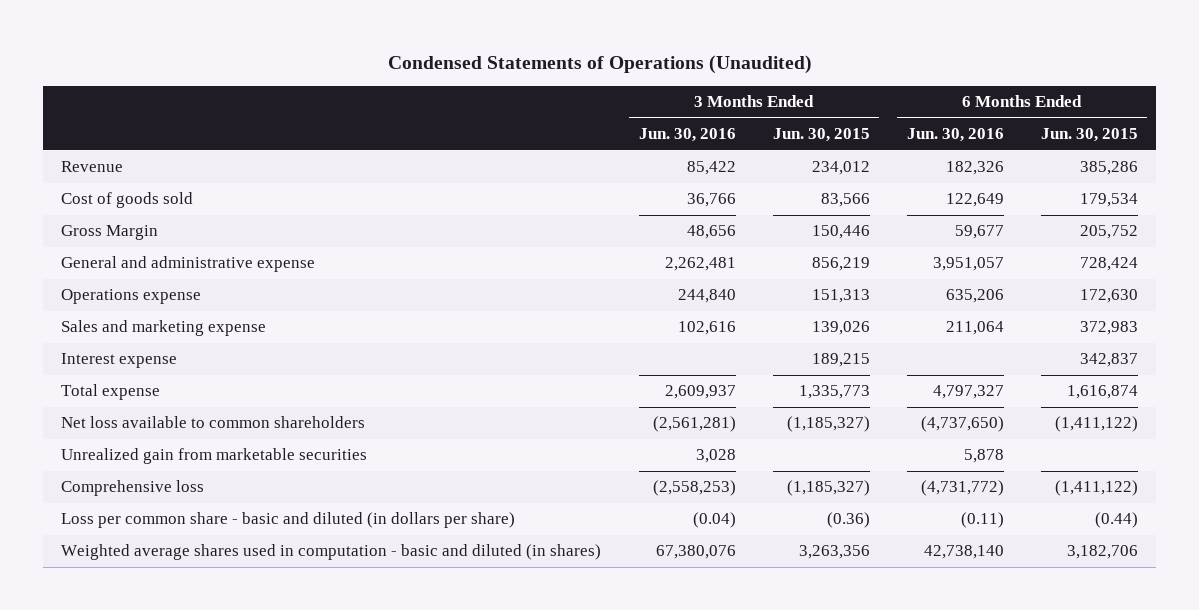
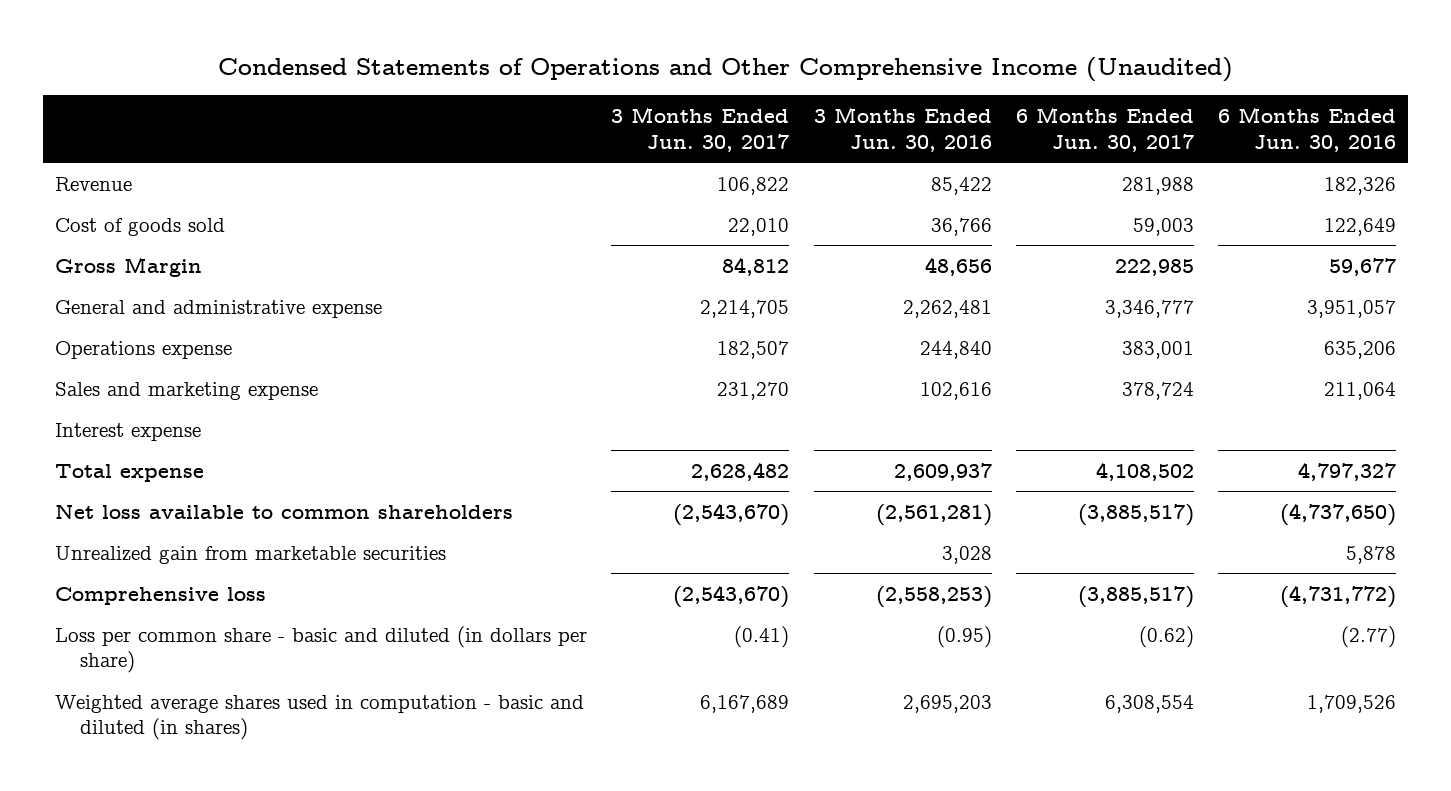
- Condensed Statements of Operations (Unaudited)
+ Condensed Statements of Operations and Other Comprehensive Income (Unaudited)
- | 3 Months Ended Jun. 30, 2016 | 3 Months Ended Jun. 30, 2015 | 6 Months Ended Jun. 30, 2016 | 6 Months Ended Jun. 30, 2015
+ | 3 Months Ended Jun. 30, 2017 | 3 Months Ended Jun. 30, 2016 | 6 Months Ended Jun. 30, 2017 | 6 Months Ended Jun. 30, 2016
- Loss per common share - basic and diluted (in dollars per share) | (0.04) | (0.36) | (0.11) | (0.44)
- Weighted average shares used in computation - basic and diluted (in shares) | 67,380,076 | 3,263,356 | 42,738,140 | 3,182,706
+ Loss per common share - basic and diluted (in dollars per share) | (0.41) | (0.95) | (0.62) | (2.77)
+ Weighted average shares used in computation - basic and diluted (in shares) | 6,167,689 | 2,695,203 | 6,308,554 | 1,709,526

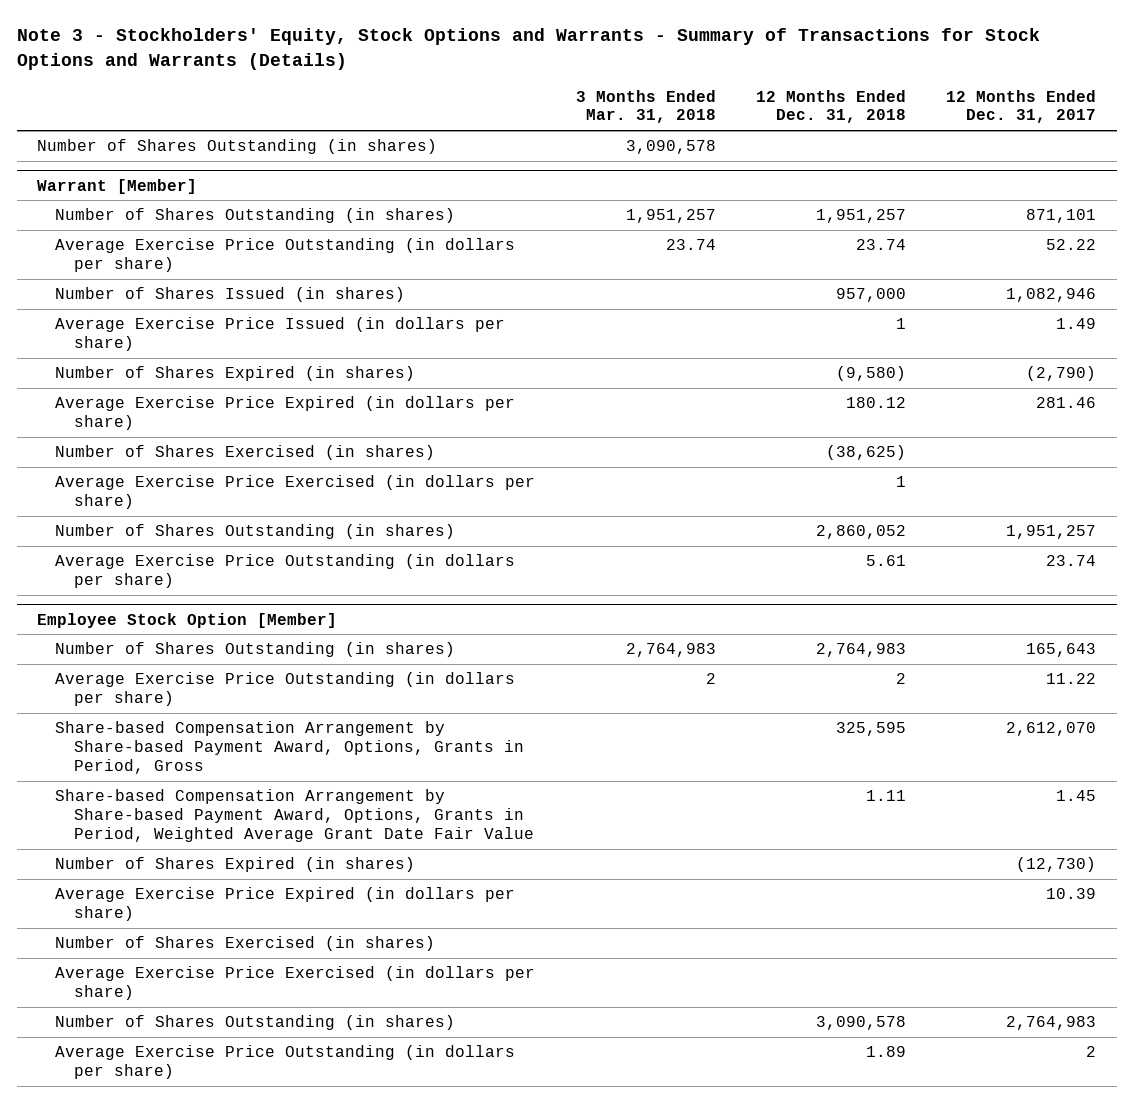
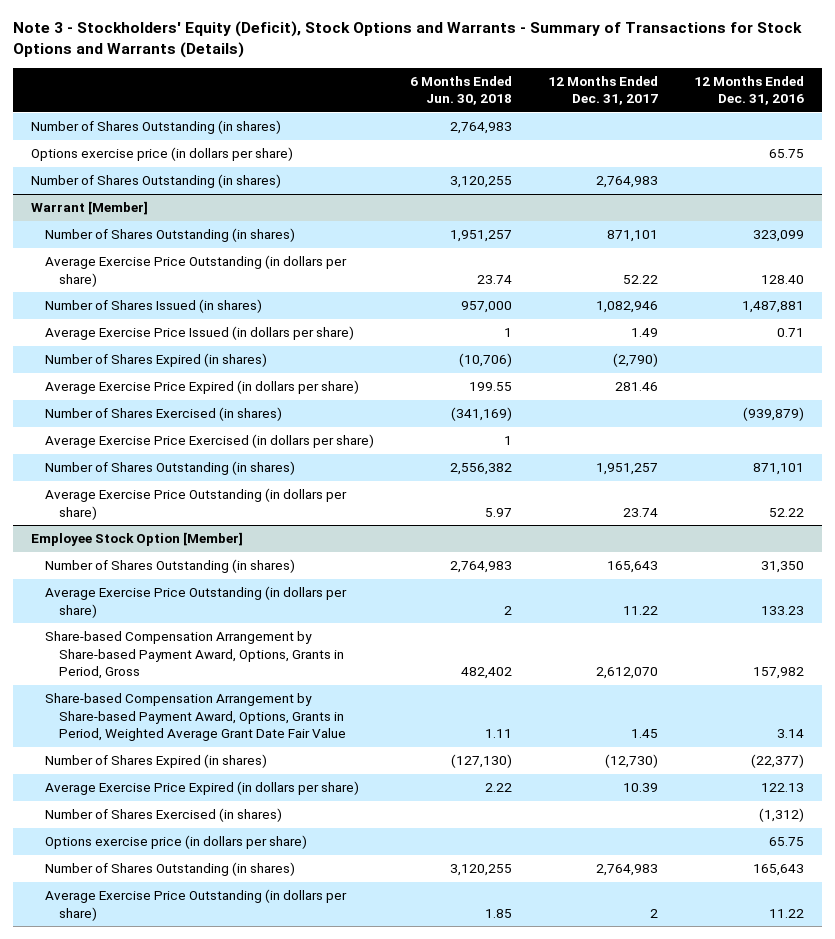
- Note 3 - Stockholders' Equity, Stock Options and Warrants - Summary of Transactions for Stock Options and Warrants (Details)
+ Note 3 - Stockholders' Equity (Deficit), Stock Options and Warrants - Summary of Transactions for Stock Options and Warrants (Details)
- | 3 Months Ended Mar. 31, 2018 | 12 Months Ended Dec. 31, 2018 | 12 Months Ended Dec. 31, 2017
+ | 6 Months Ended Jun. 30, 2018 | 12 Months Ended Dec. 31, 2017 | 12 Months Ended Dec. 31, 2016
+ Options exercise price (in dollars per share) | | | 65.75
+ Number of Shares Outstanding (in shares) | 3,120,255 | 2,764,983 |
@ Employee Stock Option [Member]
- Average Exercise Price Exercised (in dollars per share)
+ Options exercise price (in dollars per share) | | | 65.75

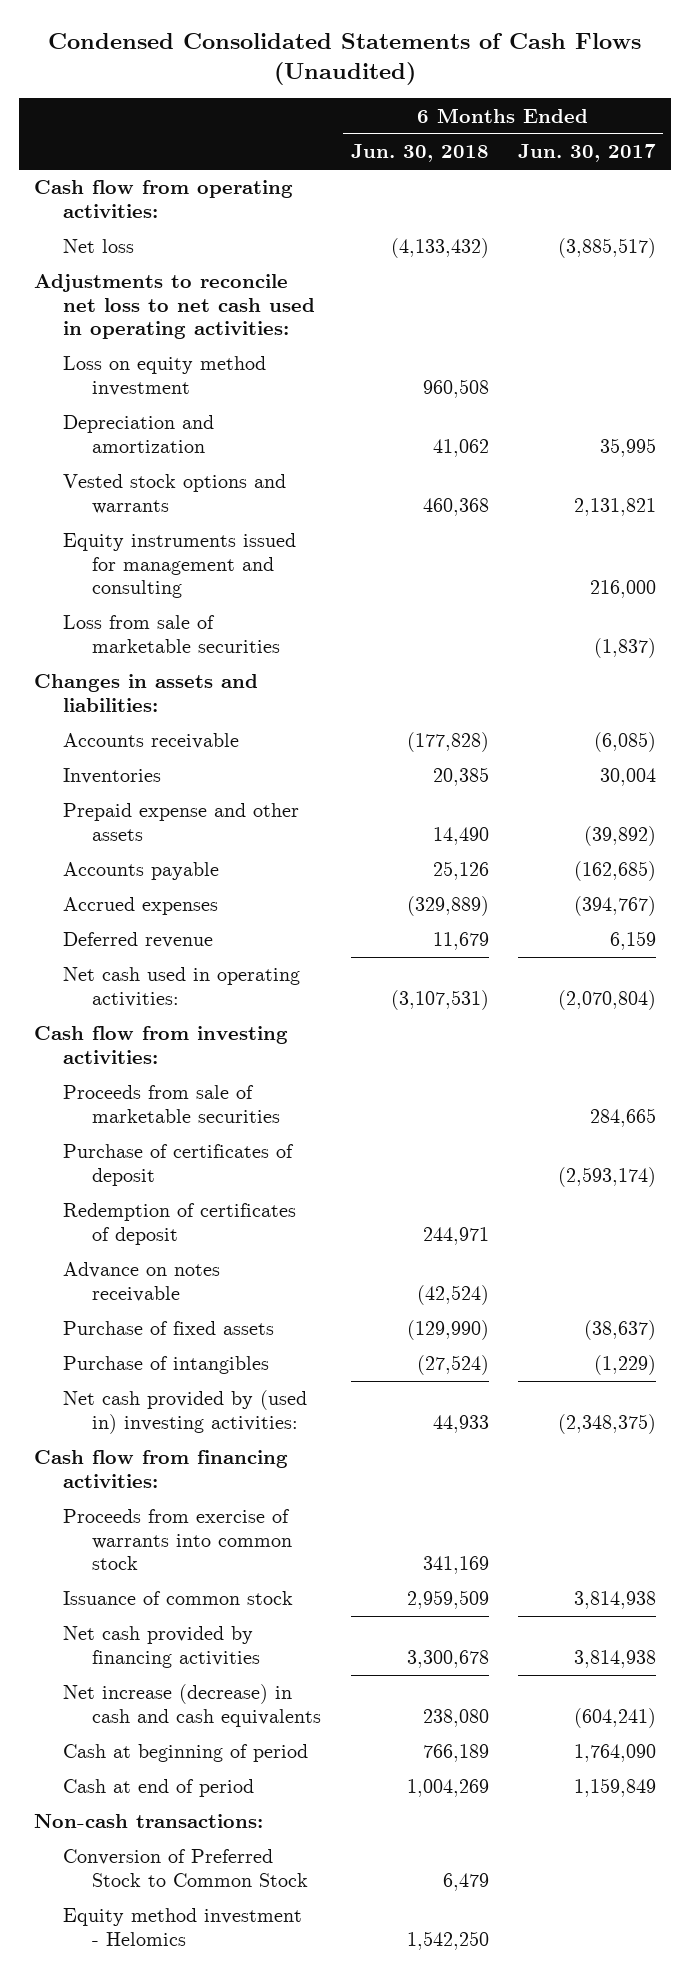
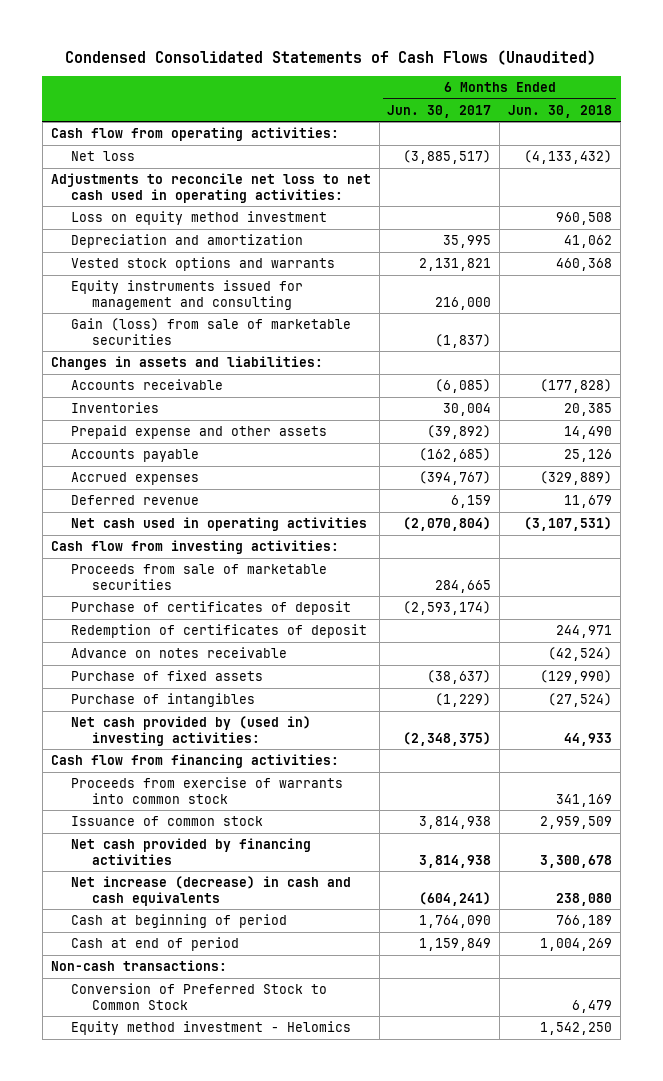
- | 6 Months Ended Jun. 30, 2018 | 6 Months Ended Jun. 30, 2017
+ | 6 Months Ended Jun. 30, 2017 | 6 Months Ended Jun. 30, 2018
- Loss from sale of marketable securities | | (1,837)
+ Gain (loss) from sale of marketable securities | (1,837) |
- Net cash used in operating activities: | (3,107,531) | (2,070,804)
+ Net cash used in operating activities | (2,070,804) | (3,107,531)

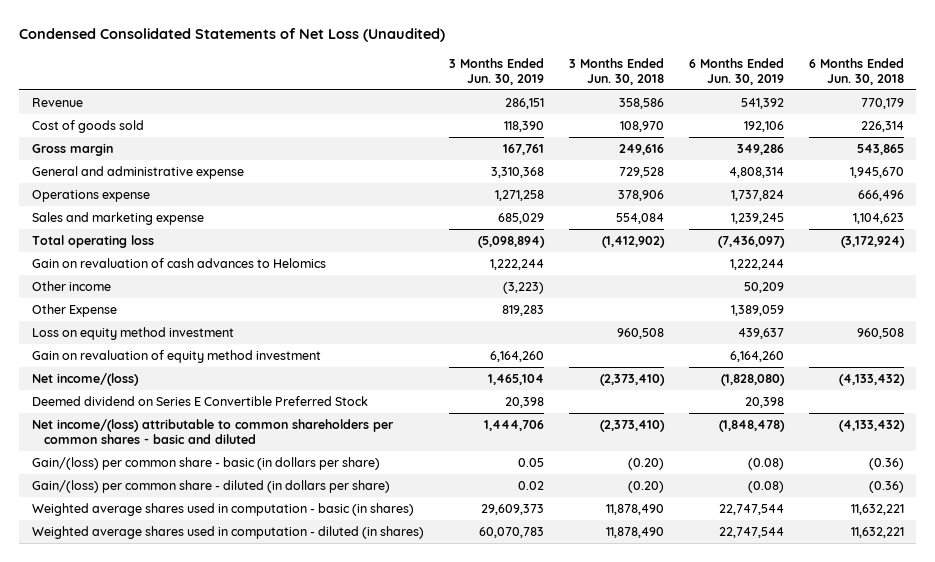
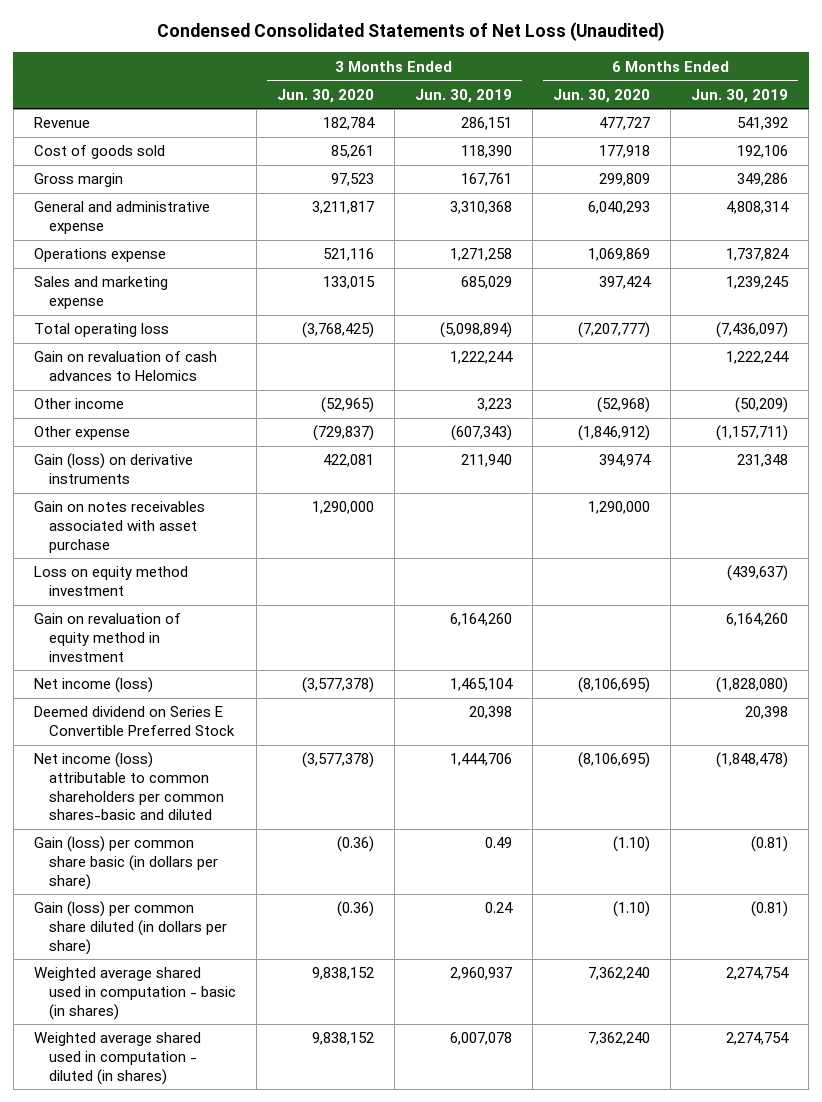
- | 3 Months Ended Jun. 30, 2019 | 3 Months Ended Jun. 30, 2018 | 6 Months Ended Jun. 30, 2019 | 6 Months Ended Jun. 30, 2018
+ | 3 Months Ended Jun. 30, 2020 | 3 Months Ended Jun. 30, 2019 | 6 Months Ended Jun. 30, 2020 | 6 Months Ended Jun. 30, 2019
- Other income | (3,223) | | 50,209 |
- Other Expense | 819,283 | | 1,389,059 |
- Loss on equity method investment | | 960,508 | 439,637 | 960,508
- Gain on revaluation of equity method investment | 6,164,260 | | 6,164,260 |
- Net income/(loss) | 1,465,104 | (2,373,410) | (1,828,080) | (4,133,432)
+ Other income | (52,965) | 3,223 | (52,968) | (50,209)
+ Other expense | (729,837) | (607,343) | (1,846,912) | (1,157,711)
+ Gain (loss) on derivative instruments | 422,081 | 211,940 | 394,974 | 231,348
+ Gain on notes receivables associated with asset purchase | 1,290,000 | | 1,290,000 |
+ Loss on equity method investment | | | | (439,637)
+ Gain on revaluation of equity method in investment | | 6,164,260 | | 6,164,260
+ Net income (loss) | (3,577,378) | 1,465,104 | (8,106,695) | (1,828,080)
- Net income/(loss) attributable to common shareholders per common shares - basic and diluted | 1,444,706 | (2,373,410) | (1,848,478) | (4,133,432)
- Gain/(loss) per common share - basic (in dollars per share) | 0.05 | (0.20) | (0.08) | (0.36)
- Gain/(loss) per common share - diluted (in dollars per share) | 0.02 | (0.20) | (0.08) | (0.36)
- Weighted average shares used in computation - basic (in shares) | 29,609,373 | 11,878,490 | 22,747,544 | 11,632,221
- Weighted average shares used in computation - diluted (in shares) | 60,070,783 | 11,878,490 | 22,747,544 | 11,632,221
+ Net income (loss) attributable to common shareholders per common shares-basic and diluted | (3,577,378) | 1,444,706 | (8,106,695) | (1,848,478)
+ Gain (loss) per common share basic (in dollars per share) | (0.36) | 0.49 | (1.10) | (0.81)
+ Gain (loss) per common share diluted (in dollars per share) | (0.36) | 0.24 | (1.10) | (0.81)
+ Weighted average shared used in computation - basic (in shares) | 9,838,152 | 2,960,937 | 7,362,240 | 2,274,754
+ Weighted average shared used in computation - diluted (in shares) | 9,838,152 | 6,007,078 | 7,362,240 | 2,274,754

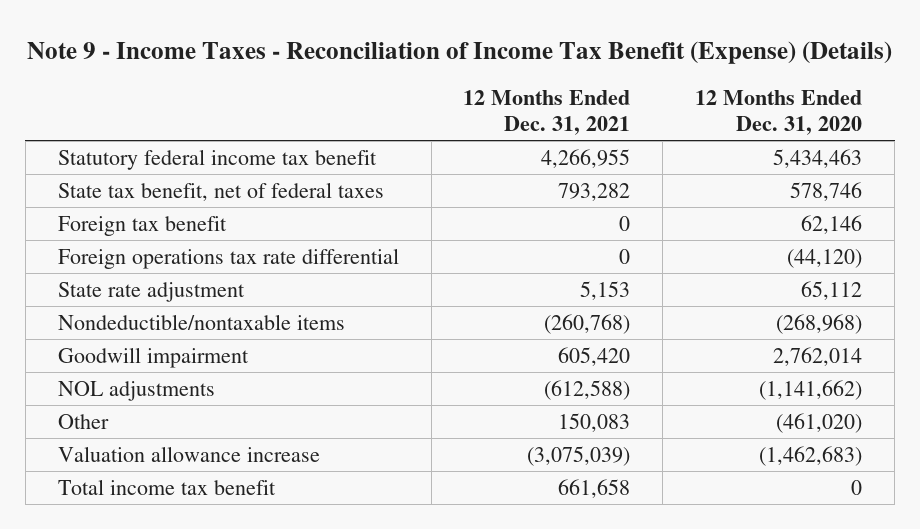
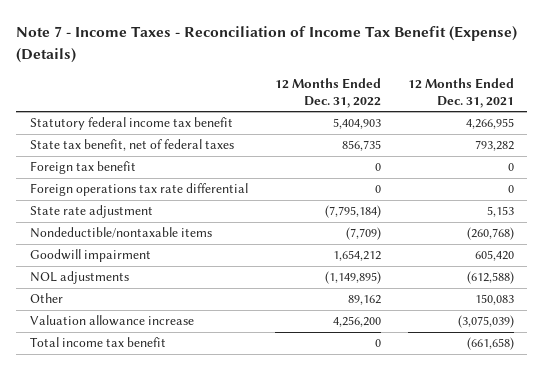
- Note 9 - Income Taxes - Reconciliation of Income Tax Benefit (Expense) (Details)
+ Note 7 - Income Taxes - Reconciliation of Income Tax Benefit (Expense) (Details)
- | 12 Months Ended Dec. 31, 2021 | 12 Months Ended Dec. 31, 2020
+ | 12 Months Ended Dec. 31, 2022 | 12 Months Ended Dec. 31, 2021
- Total income tax benefit | 661,658 | 0
+ Total income tax benefit | 0 | (661,658)

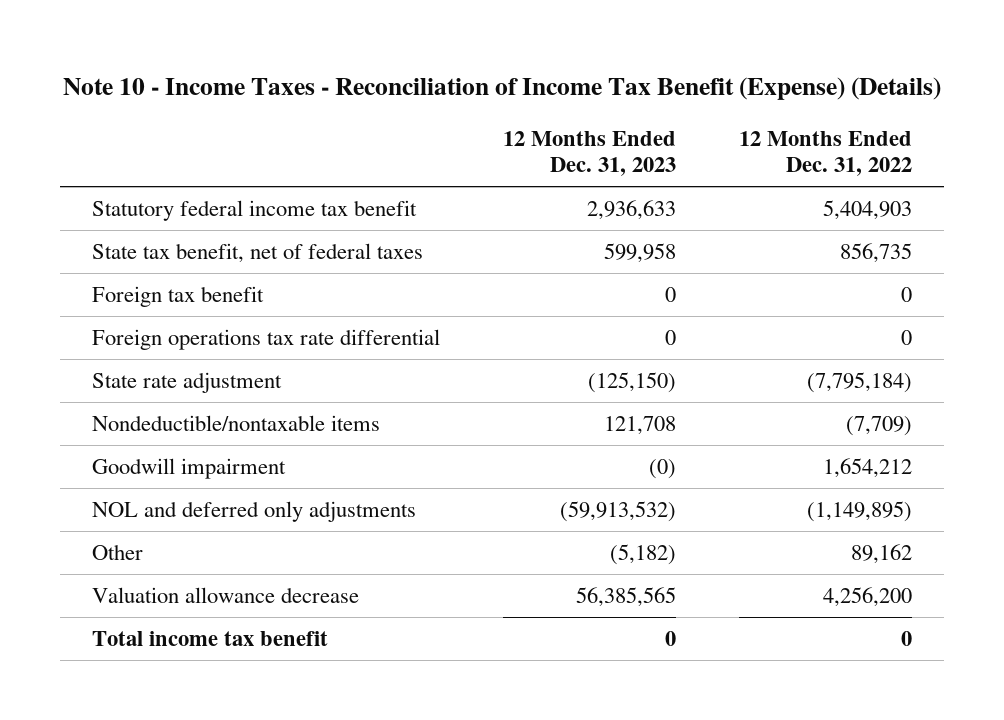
- Note 7 - Income Taxes - Reconciliation of Income Tax Benefit (Expense) (Details)
+ Note 10 - Income Taxes - Reconciliation of Income Tax Benefit (Expense) (Details)
- | 12 Months Ended Dec. 31, 2022 | 12 Months Ended Dec. 31, 2021
+ | 12 Months Ended Dec. 31, 2023 | 12 Months Ended Dec. 31, 2022
- NOL adjustments | (1,149,895) | (612,588)
+ NOL and deferred only adjustments | (59,913,532) | (1,149,895)
- Valuation allowance increase | 4,256,200 | (3,075,039)
+ Valuation allowance decrease | 56,385,565 | 4,256,200

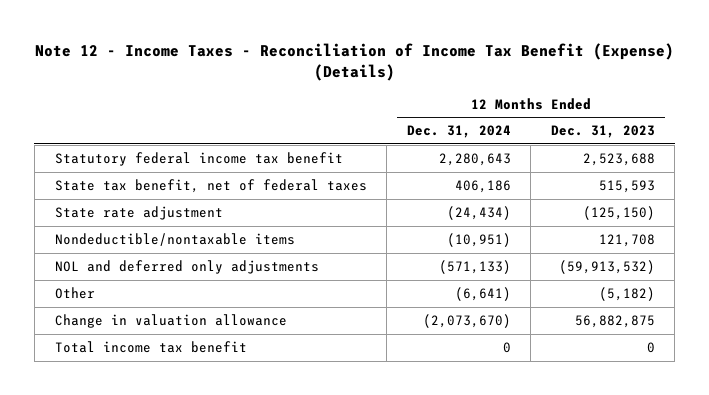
- Note 10 - Income Taxes - Reconciliation of Income Tax Benefit (Expense) (Details)
+ Note 12 - Income Taxes - Reconciliation of Income Tax Benefit (Expense) (Details)
- | 12 Months Ended Dec. 31, 2023 | 12 Months Ended Dec. 31, 2022
+ | 12 Months Ended Dec. 31, 2024 | 12 Months Ended Dec. 31, 2023
- Statutory federal income tax benefit | 2,936,633 | 5,404,903
- State tax benefit, net of federal taxes | 599,958 | 856,735
- Foreign tax benefit | 0 | 0
- Foreign operations tax rate differential | 0 | 0
+ Statutory federal income tax benefit | 2,280,643 | 2,523,688
+ State tax benefit, net of federal taxes | 406,186 | 515,593
- Goodwill impairment | (0) | 1,654,212
- Valuation allowance decrease | 56,385,565 | 4,256,200
+ Change in valuation allowance | (2,073,670) | 56,882,875

